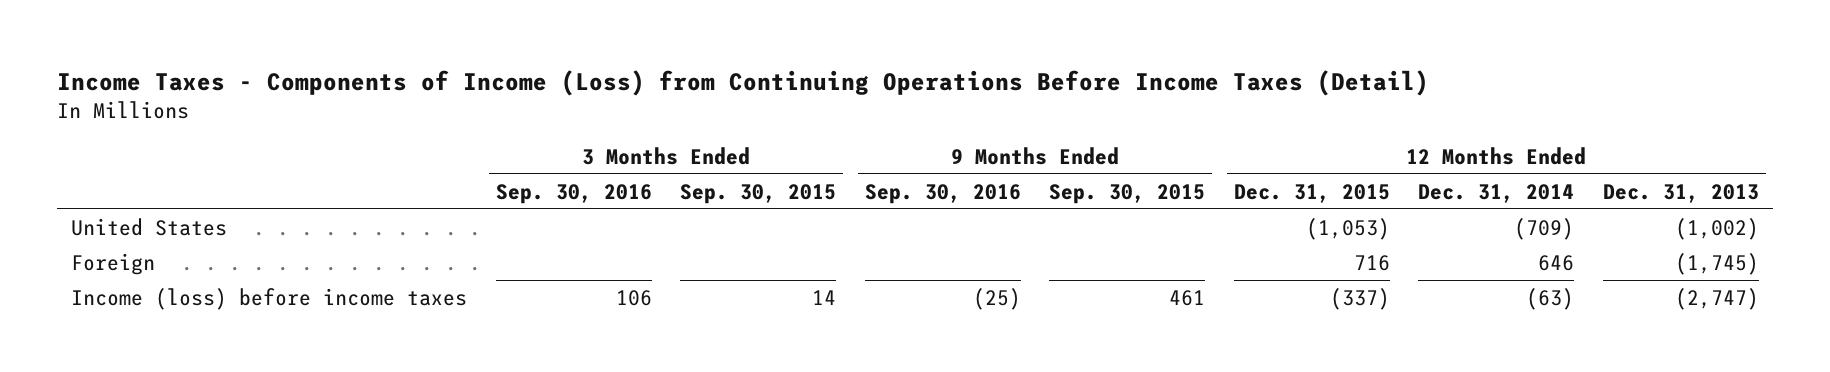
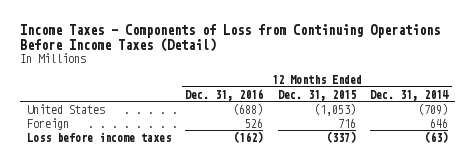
- Income Taxes - Components of Income (Loss) from Continuing Operations Before Income Taxes (Detail)
+ Income Taxes - Components of Loss from Continuing Operations Before Income Taxes (Detail)
- | 3 Months Ended Sep. 30, 2016 | 3 Months Ended Sep. 30, 2015 | 9 Months Ended Sep. 30, 2016 | 9 Months Ended Sep. 30, 2015 | 12 Months Ended Dec. 31, 2015 | 12 Months Ended Dec. 31, 2014 | 12 Months Ended Dec. 31, 2013
+ | 12 Months Ended Dec. 31, 2016 | 12 Months Ended Dec. 31, 2015 | 12 Months Ended Dec. 31, 2014
- Income (loss) before income taxes | 106 | 14 | (25) | 461 | (337) | (63) | (2,747)
+ Loss before income taxes | (162) | (337) | (63)

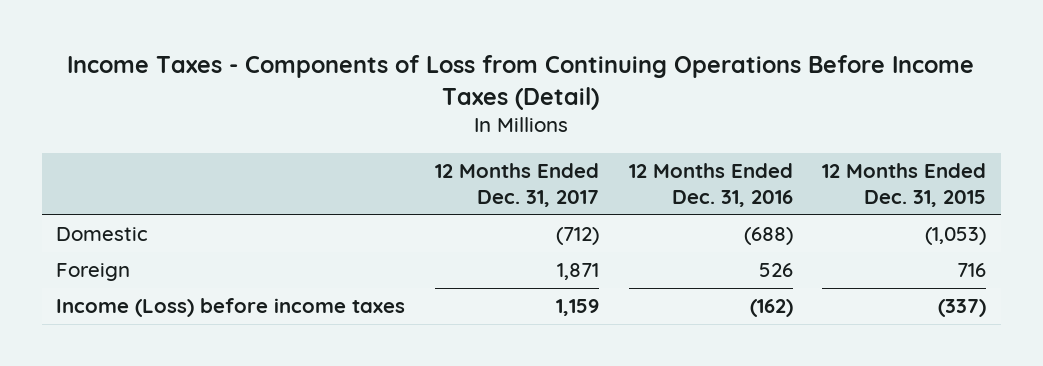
- | 12 Months Ended Dec. 31, 2016 | 12 Months Ended Dec. 31, 2015 | 12 Months Ended Dec. 31, 2014
+ | 12 Months Ended Dec. 31, 2017 | 12 Months Ended Dec. 31, 2016 | 12 Months Ended Dec. 31, 2015
- United States | (688) | (1,053) | (709)
+ Domestic | (712) | (688) | (1,053)
- Loss before income taxes | (162) | (337) | (63)
+ Income (Loss) before income taxes | 1,159 | (162) | (337)

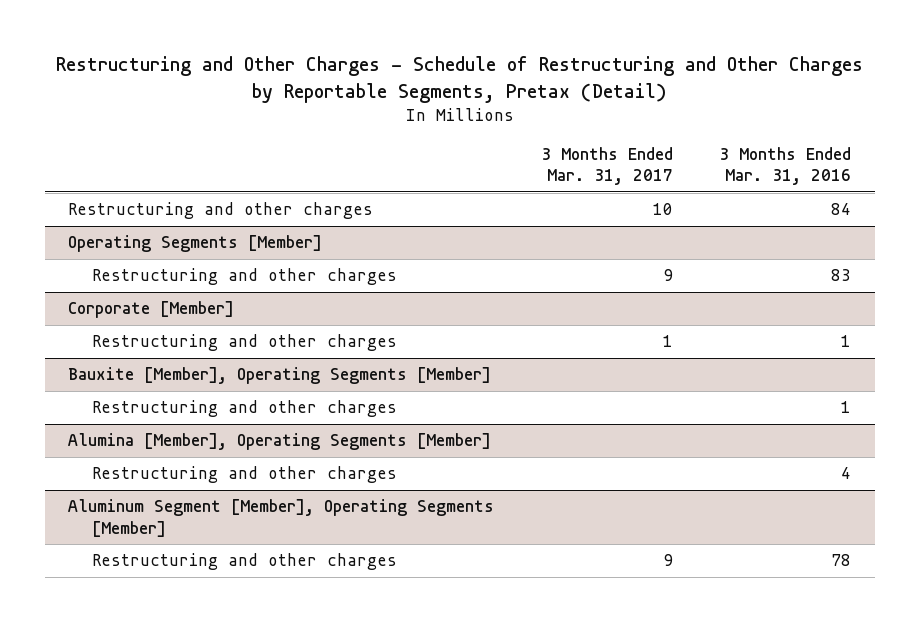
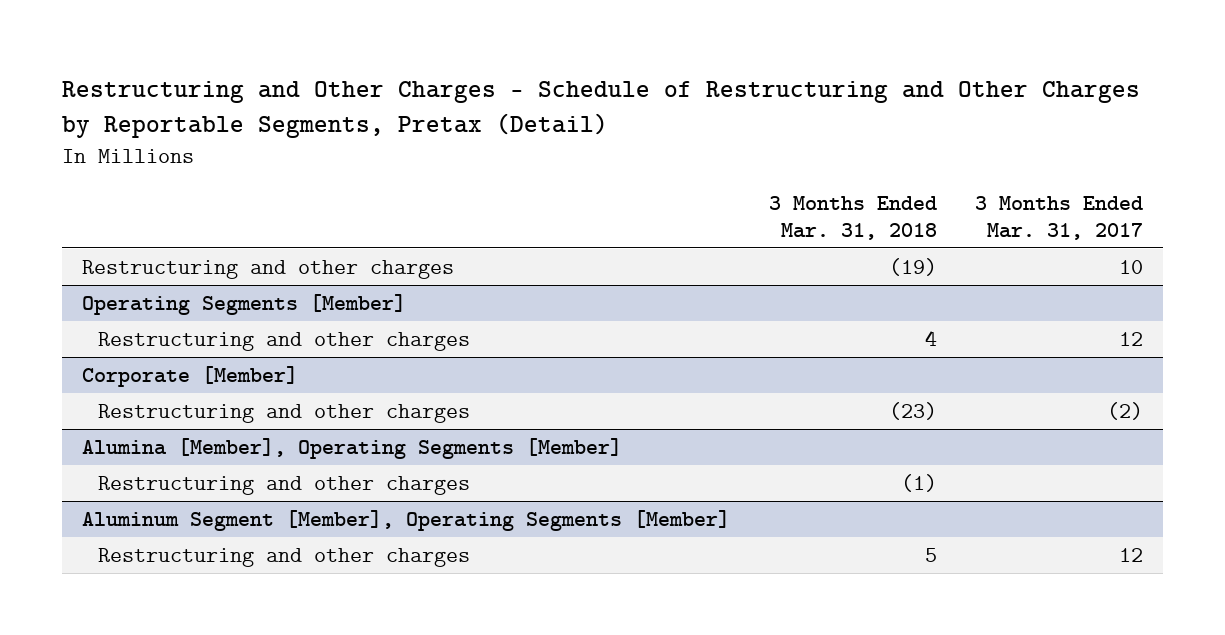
- | 3 Months Ended Mar. 31, 2017 | 3 Months Ended Mar. 31, 2016
+ | 3 Months Ended Mar. 31, 2018 | 3 Months Ended Mar. 31, 2017
@ Operating Segments [Member]
- Restructuring and other charges | 9 | 83
+ Restructuring and other charges | 4 | 12
@ Corporate [Member]
- Restructuring and other charges | 1 | 1
- Bauxite [Member], Operating Segments [Member]
- Restructuring and other charges | | 1
@ Corporate [Member]
+ Restructuring and other charges | (23) | (2)
@ Aluminum Segment [Member], Operating Segments [Member]
- Restructuring and other charges | 9 | 78
+ Restructuring and other charges | 5 | 12

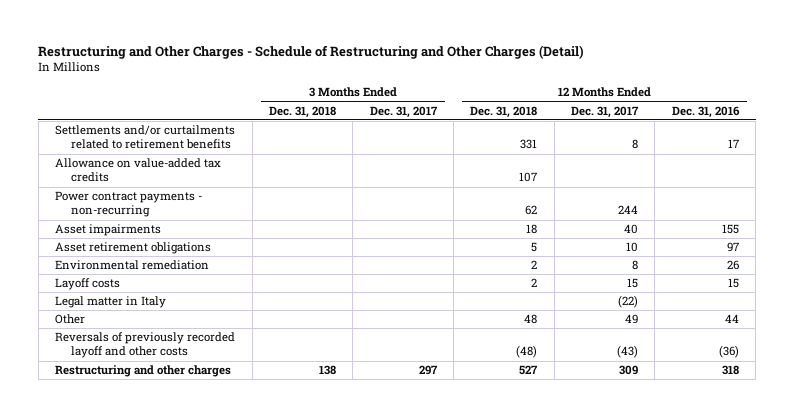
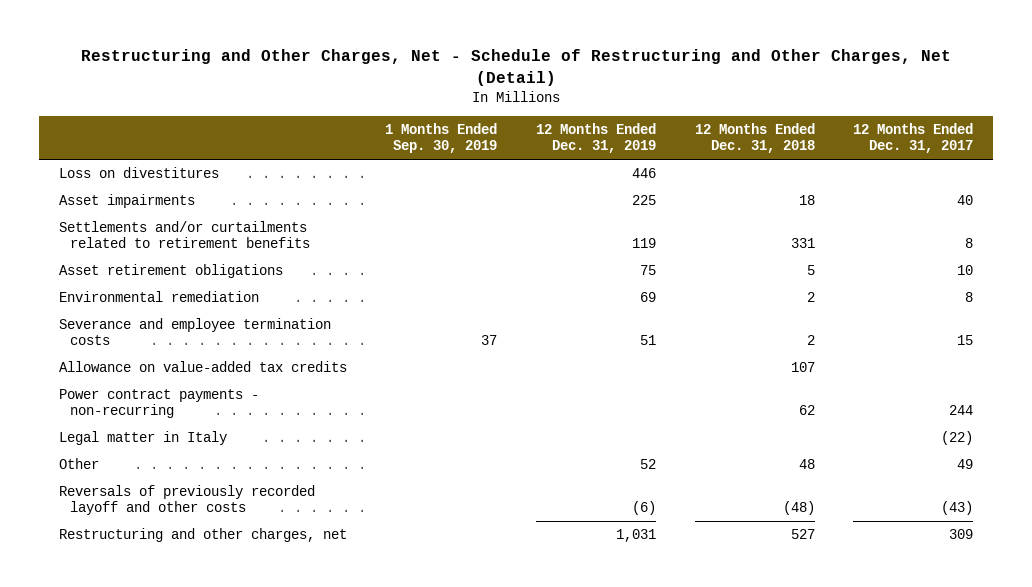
- Restructuring and Other Charges - Schedule of Restructuring and Other Charges (Detail)
+ Restructuring and Other Charges, Net - Schedule of Restructuring and Other Charges, Net (Detail)
- | 3 Months Ended Dec. 31, 2018 | 3 Months Ended Dec. 31, 2017 | 12 Months Ended Dec. 31, 2018 | 12 Months Ended Dec. 31, 2017 | 12 Months Ended Dec. 31, 2016
+ | 1 Months Ended Sep. 30, 2019 | 12 Months Ended Dec. 31, 2019 | 12 Months Ended Dec. 31, 2018 | 12 Months Ended Dec. 31, 2017
+ Loss on divestitures | | 446 | |
moved down: Settlements and/or curtailments related to retirement benefits | | 119 | 331 | 8
- Layoff costs | | | 2 | 15 | 15
+ Severance and employee termination costs | 37 | 51 | 2 | 15
moved down: Allowance on value-added tax credits | | | 107 |
moved down: Power contract payments - non-recurring | | | 62 | 244
- Restructuring and other charges | 138 | 297 | 527 | 309 | 318
+ Restructuring and other charges, net | | 1,031 | 527 | 309

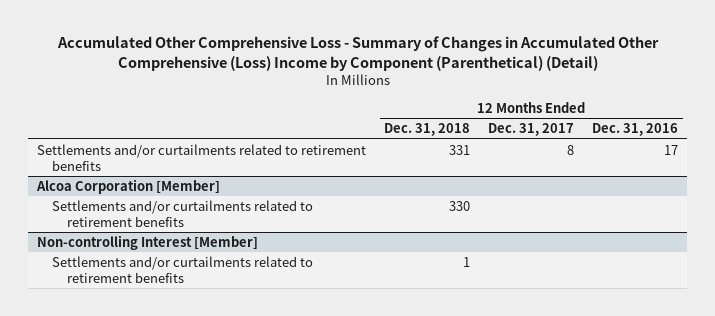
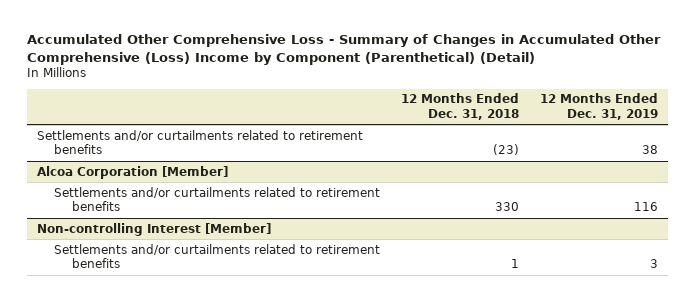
- | 12 Months Ended Dec. 31, 2018 | 12 Months Ended Dec. 31, 2017 | 12 Months Ended Dec. 31, 2016
+ | 12 Months Ended Dec. 31, 2018 | 12 Months Ended Dec. 31, 2019
- Settlements and/or curtailments related to retirement benefits | 331 | 8 | 17
+ Settlements and/or curtailments related to retirement benefits | (23) | 38

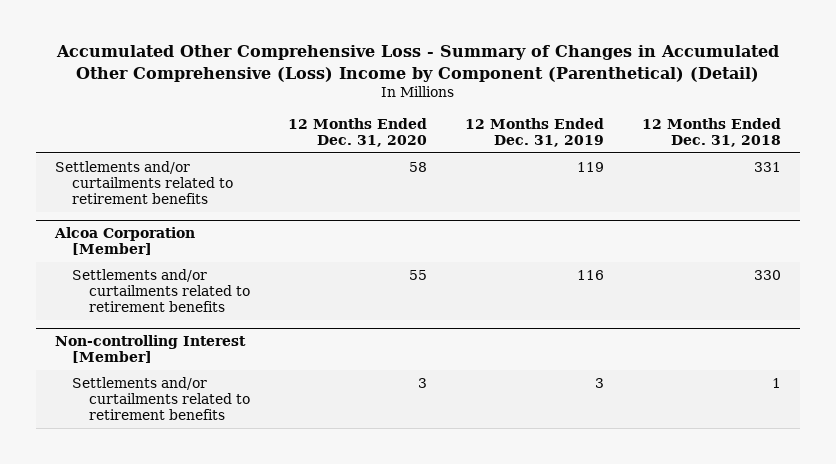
- | 12 Months Ended Dec. 31, 2018 | 12 Months Ended Dec. 31, 2019
+ | 12 Months Ended Dec. 31, 2020 | 12 Months Ended Dec. 31, 2019 | 12 Months Ended Dec. 31, 2018
- Settlements and/or curtailments related to retirement benefits | (23) | 38
+ Settlements and/or curtailments related to retirement benefits | 58 | 119 | 331

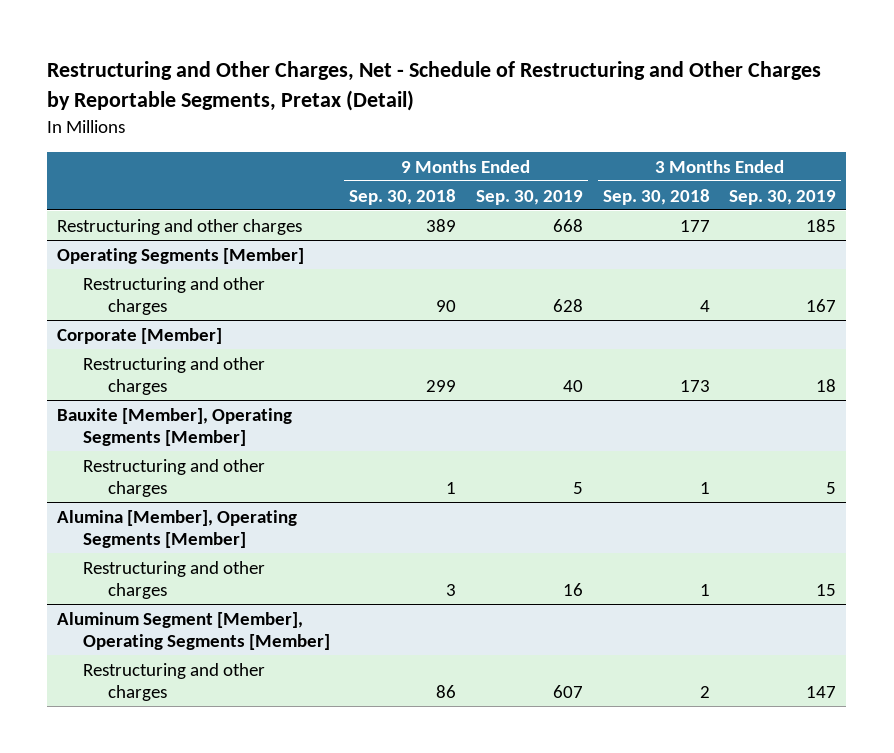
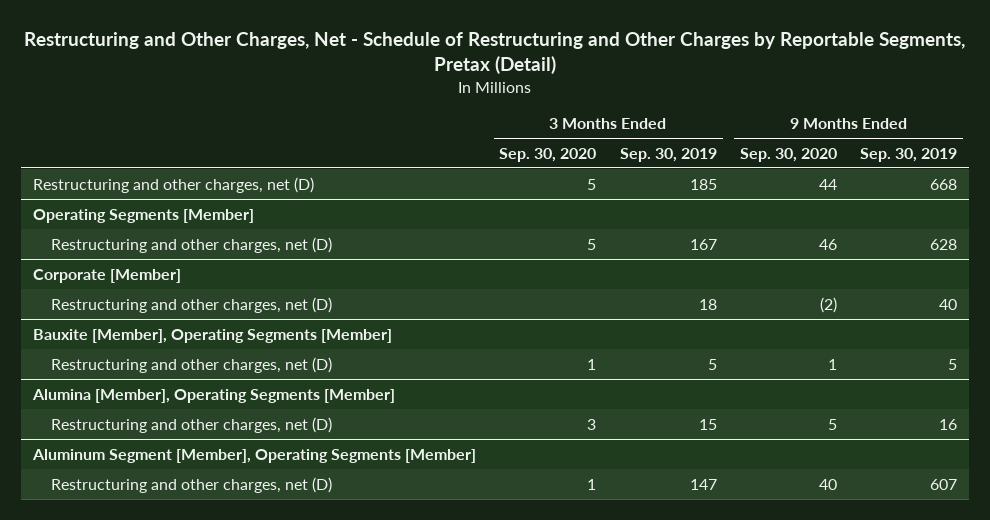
- | 9 Months Ended Sep. 30, 2018 | 9 Months Ended Sep. 30, 2019 | 3 Months Ended Sep. 30, 2018 | 3 Months Ended Sep. 30, 2019
+ | 3 Months Ended Sep. 30, 2020 | 3 Months Ended Sep. 30, 2019 | 9 Months Ended Sep. 30, 2020 | 9 Months Ended Sep. 30, 2019
- Restructuring and other charges | 389 | 668 | 177 | 185
+ Restructuring and other charges, net (D) | 5 | 185 | 44 | 668
@ Operating Segments [Member]
- Restructuring and other charges | 90 | 628 | 4 | 167
+ Restructuring and other charges, net (D) | 5 | 167 | 46 | 628
@ Corporate [Member]
- Restructuring and other charges | 299 | 40 | 173 | 18
+ Restructuring and other charges, net (D) | | 18 | (2) | 40
@ Bauxite [Member], Operating Segments [Member]
- Restructuring and other charges | 1 | 5 | 1 | 5
+ Restructuring and other charges, net (D) | 1 | 5 | 1 | 5
@ Alumina [Member], Operating Segments [Member]
- Restructuring and other charges | 3 | 16 | 1 | 15
+ Restructuring and other charges, net (D) | 3 | 15 | 5 | 16
@ Aluminum Segment [Member], Operating Segments [Member]
- Restructuring and other charges | 86 | 607 | 2 | 147
+ Restructuring and other charges, net (D) | 1 | 147 | 40 | 607

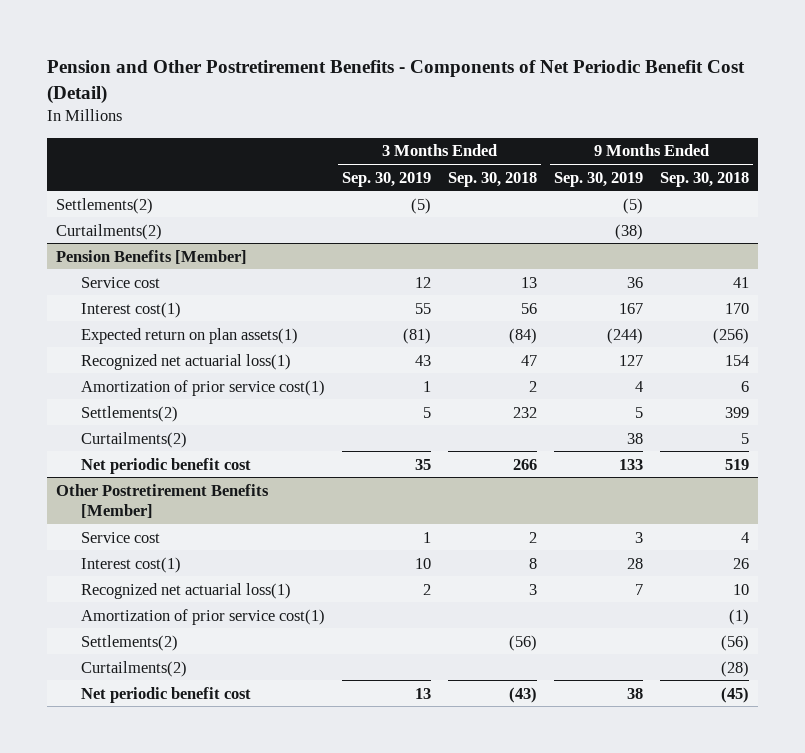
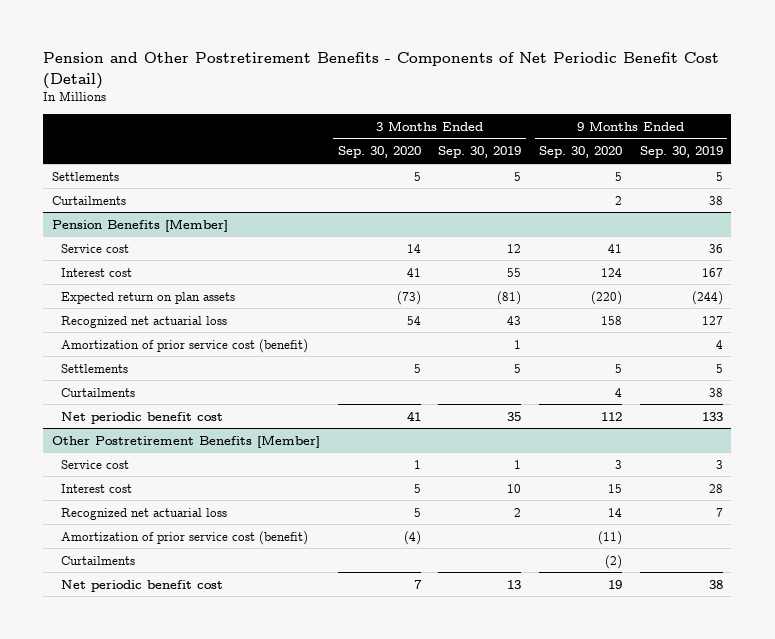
- | 3 Months Ended Sep. 30, 2019 | 3 Months Ended Sep. 30, 2018 | 9 Months Ended Sep. 30, 2019 | 9 Months Ended Sep. 30, 2018
+ | 3 Months Ended Sep. 30, 2020 | 3 Months Ended Sep. 30, 2019 | 9 Months Ended Sep. 30, 2020 | 9 Months Ended Sep. 30, 2019
- Settlements(2) | (5) | | (5) |
- Curtailments(2) | | | (38) |
+ Settlements | 5 | 5 | 5 | 5
+ Curtailments | | | 2 | 38
@ Pension Benefits [Member]
- Interest cost(1) | 55 | 56 | 167 | 170
- Expected return on plan assets(1) | (81) | (84) | (244) | (256)
- Recognized net actuarial loss(1) | 43 | 47 | 127 | 154
- Amortization of prior service cost(1) | 1 | 2 | 4 | 6
- Settlements(2) | 5 | 232 | 5 | 399
- Curtailments(2) | | | 38 | 5
+ Interest cost | 41 | 55 | 124 | 167
+ Expected return on plan assets | (73) | (81) | (220) | (244)
+ Recognized net actuarial loss | 54 | 43 | 158 | 127
+ Amortization of prior service cost (benefit) | | 1 | | 4
+ Settlements | 5 | 5 | 5 | 5
+ Curtailments | | | 4 | 38
@ Other Postretirement Benefits [Member]
- Interest cost(1) | 10 | 8 | 28 | 26
- Recognized net actuarial loss(1) | 2 | 3 | 7 | 10
- Amortization of prior service cost(1) | | | | (1)
- Settlements(2) | | (56) | | (56)
- Curtailments(2) | | | | (28)
+ Interest cost | 5 | 10 | 15 | 28
+ Recognized net actuarial loss | 5 | 2 | 14 | 7
+ Amortization of prior service cost (benefit) | (4) | | (11) |
+ Curtailments | | | (2) |

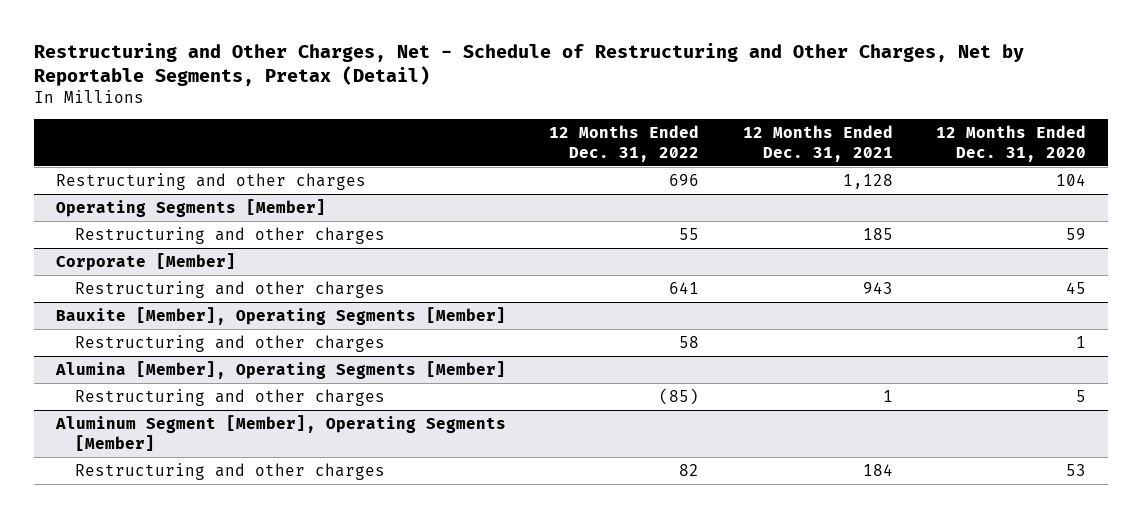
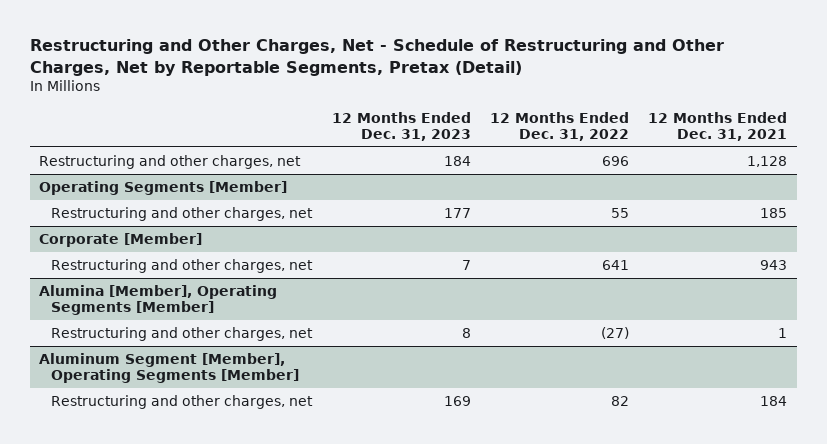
- | 12 Months Ended Dec. 31, 2022 | 12 Months Ended Dec. 31, 2021 | 12 Months Ended Dec. 31, 2020
+ | 12 Months Ended Dec. 31, 2023 | 12 Months Ended Dec. 31, 2022 | 12 Months Ended Dec. 31, 2021
- Restructuring and other charges | 696 | 1,128 | 104
+ Restructuring and other charges, net | 184 | 696 | 1,128
@ Operating Segments [Member]
- Restructuring and other charges | 55 | 185 | 59
+ Restructuring and other charges, net | 177 | 55 | 185
@ Corporate [Member]
- Restructuring and other charges | 641 | 943 | 45
- Bauxite [Member], Operating Segments [Member]
- Restructuring and other charges | 58 | | 1
@ Corporate [Member]
+ Restructuring and other charges, net | 7 | 641 | 943
@ Alumina [Member], Operating Segments [Member]
- Restructuring and other charges | (85) | 1 | 5
+ Restructuring and other charges, net | 8 | (27) | 1
@ Aluminum Segment [Member], Operating Segments [Member]
- Restructuring and other charges | 82 | 184 | 53
+ Restructuring and other charges, net | 169 | 82 | 184

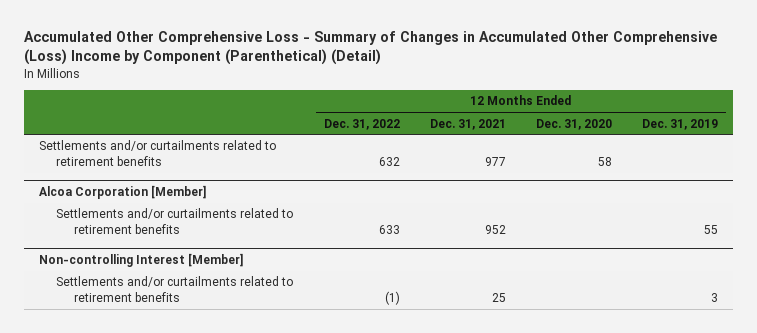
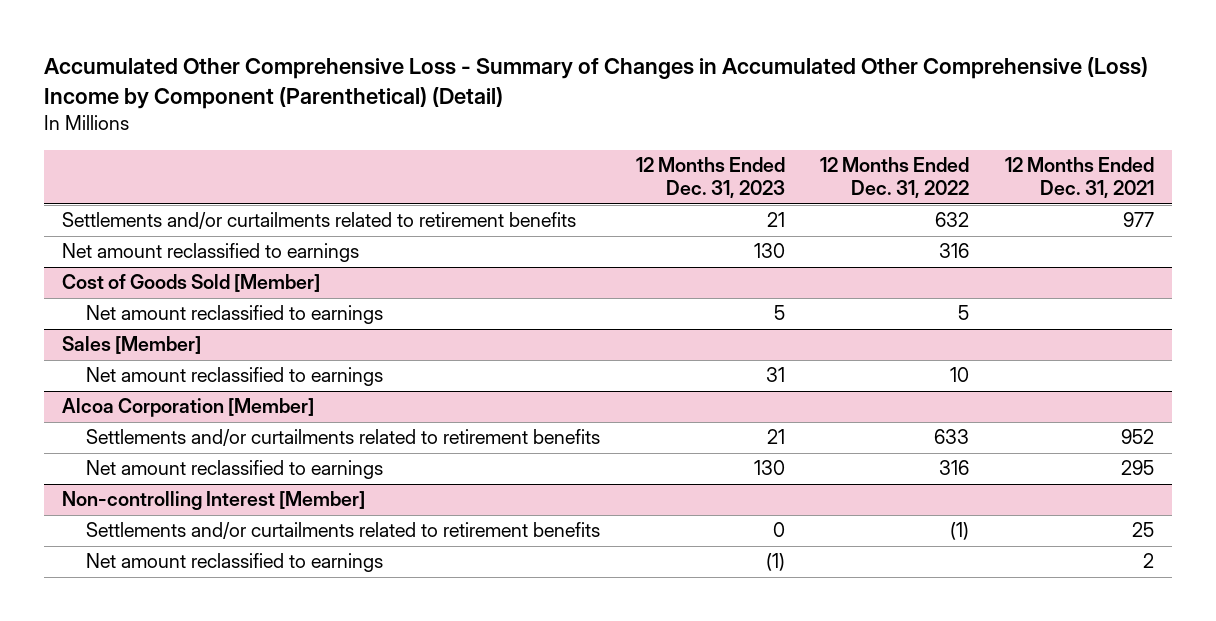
- | 12 Months Ended Dec. 31, 2022 | 12 Months Ended Dec. 31, 2021 | 12 Months Ended Dec. 31, 2020 | 12 Months Ended Dec. 31, 2019
+ | 12 Months Ended Dec. 31, 2023 | 12 Months Ended Dec. 31, 2022 | 12 Months Ended Dec. 31, 2021
+ Net amount reclassified to earnings | 130 | 316 |
+ Cost of Goods Sold [Member]
+ Net amount reclassified to earnings | 5 | 5 |
+ Sales [Member]
+ Net amount reclassified to earnings | 31 | 10 |
@ Alcoa Corporation [Member]
+ Net amount reclassified to earnings | 130 | 316 | 295
@ Non-controlling Interest [Member]
+ Net amount reclassified to earnings | (1) | | 2

